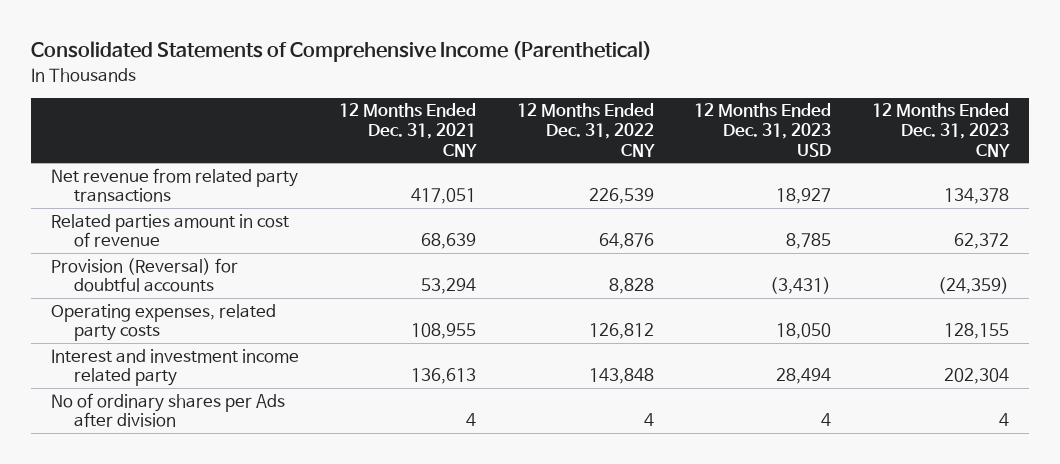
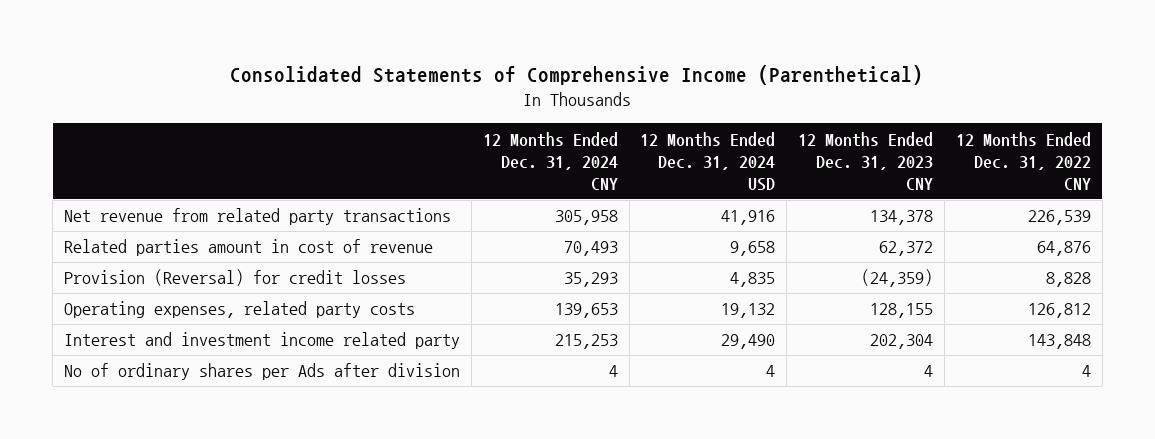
- | 12 Months Ended Dec. 31, 2021 CNY | 12 Months Ended Dec. 31, 2022 CNY | 12 Months Ended Dec. 31, 2023 USD | 12 Months Ended Dec. 31, 2023 CNY
+ | 12 Months Ended Dec. 31, 2024 CNY | 12 Months Ended Dec. 31, 2024 USD | 12 Months Ended Dec. 31, 2023 CNY | 12 Months Ended Dec. 31, 2022 CNY
- Provision (Reversal) for doubtful accounts | 53,294 | 8,828 | (3,431) | (24,359)
+ Provision (Reversal) for credit losses | 35,293 | 4,835 | (24,359) | 8,828

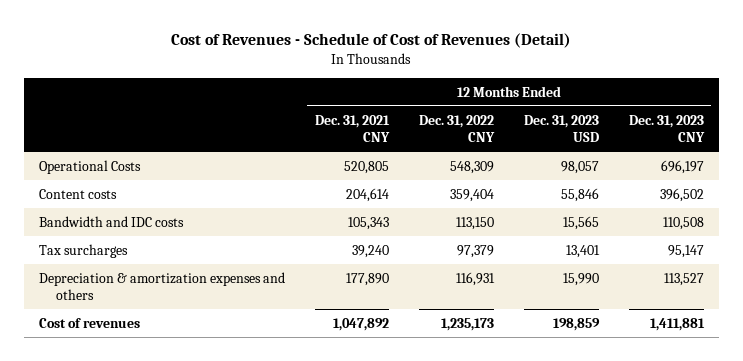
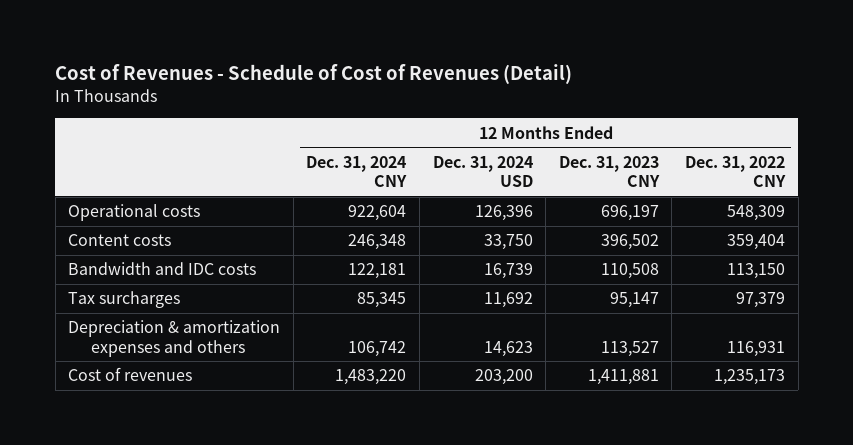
- | 12 Months Ended Dec. 31, 2021 CNY | 12 Months Ended Dec. 31, 2022 CNY | 12 Months Ended Dec. 31, 2023 USD | 12 Months Ended Dec. 31, 2023 CNY
+ | 12 Months Ended Dec. 31, 2024 CNY | 12 Months Ended Dec. 31, 2024 USD | 12 Months Ended Dec. 31, 2023 CNY | 12 Months Ended Dec. 31, 2022 CNY
- Operational Costs | 520,805 | 548,309 | 98,057 | 696,197
+ Operational costs | 922,604 | 126,396 | 696,197 | 548,309

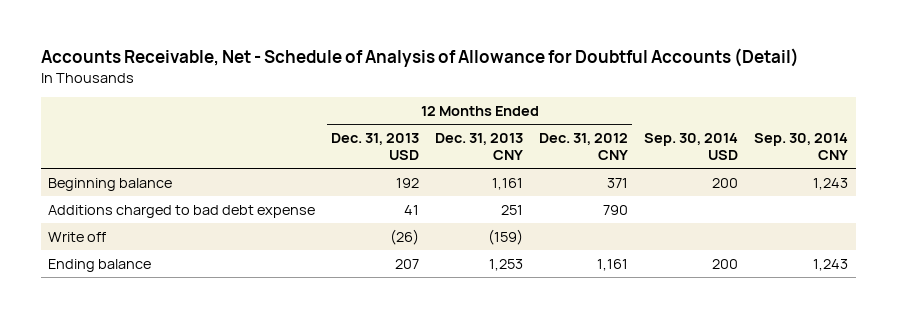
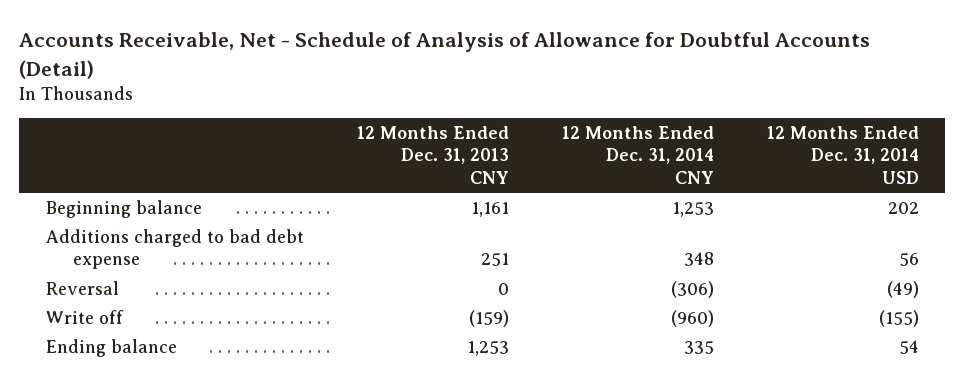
- | 12 Months Ended Dec. 31, 2013 USD | 12 Months Ended Dec. 31, 2013 CNY | 12 Months Ended Dec. 31, 2012 CNY | Sep. 30, 2014 USD | Sep. 30, 2014 CNY
+ | 12 Months Ended Dec. 31, 2013 CNY | 12 Months Ended Dec. 31, 2014 CNY | 12 Months Ended Dec. 31, 2014 USD
+ Reversal | 0 | (306) | (49)

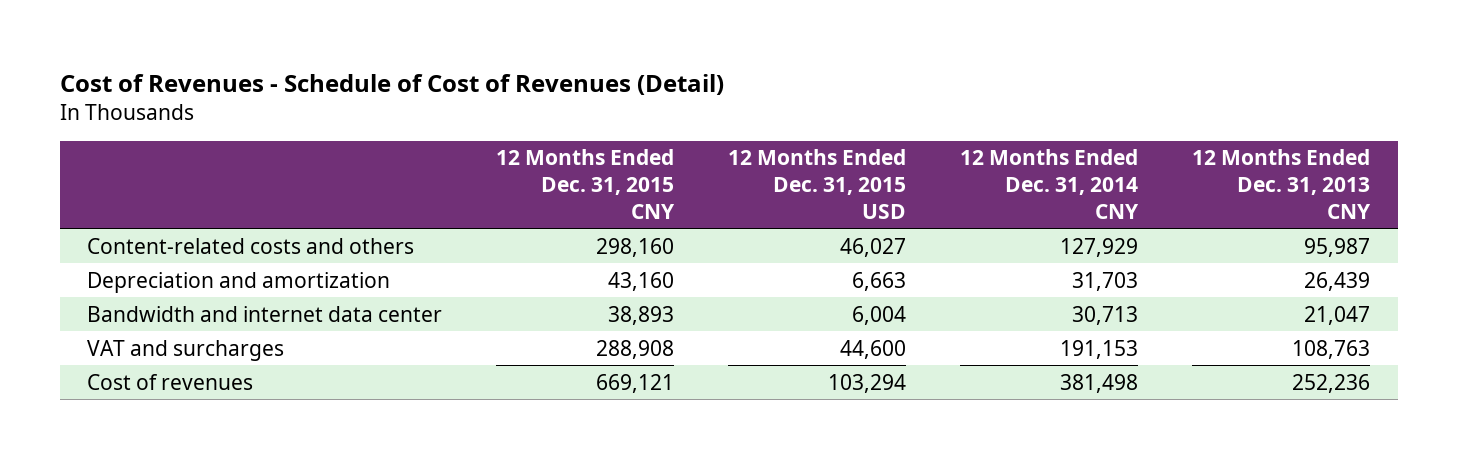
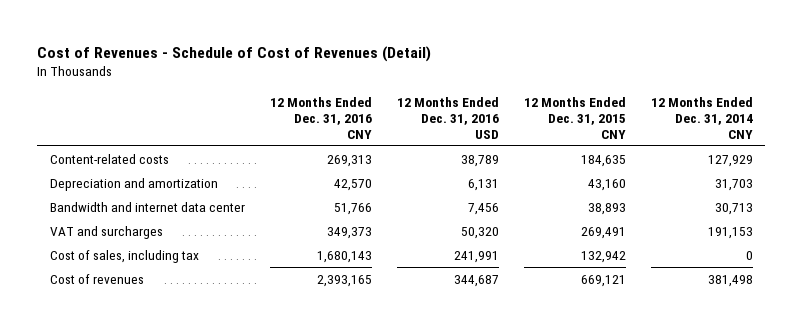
- | 12 Months Ended Dec. 31, 2015 CNY | 12 Months Ended Dec. 31, 2015 USD | 12 Months Ended Dec. 31, 2014 CNY | 12 Months Ended Dec. 31, 2013 CNY
+ | 12 Months Ended Dec. 31, 2016 CNY | 12 Months Ended Dec. 31, 2016 USD | 12 Months Ended Dec. 31, 2015 CNY | 12 Months Ended Dec. 31, 2014 CNY
- Content-related costs and others | 298,160 | 46,027 | 127,929 | 95,987
+ Content-related costs | 269,313 | 38,789 | 184,635 | 127,929
- VAT and surcharges | 288,908 | 44,600 | 191,153 | 108,763
+ VAT and surcharges | 349,373 | 50,320 | 269,491 | 191,153
+ Cost of sales, including tax | 1,680,143 | 241,991 | 132,942 | 0

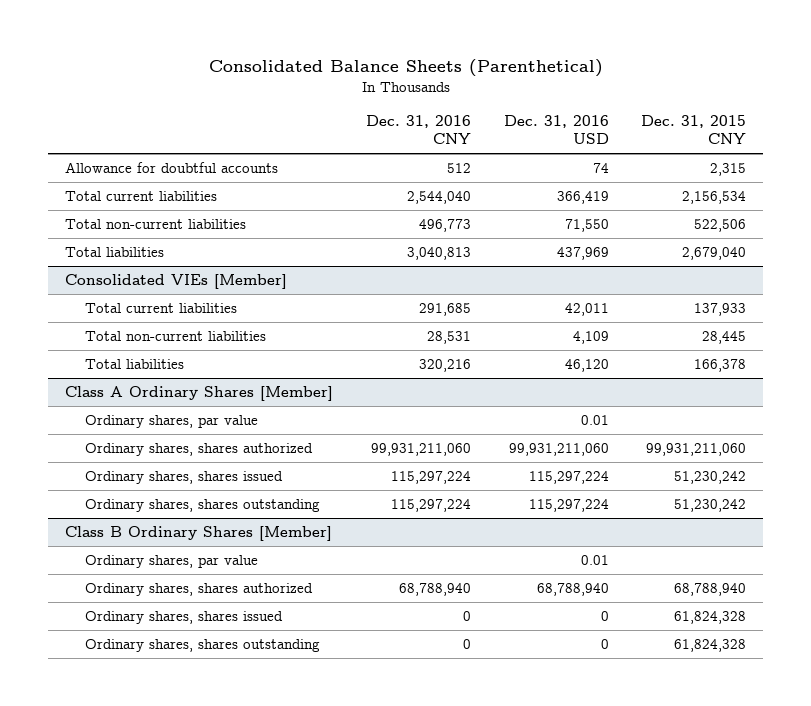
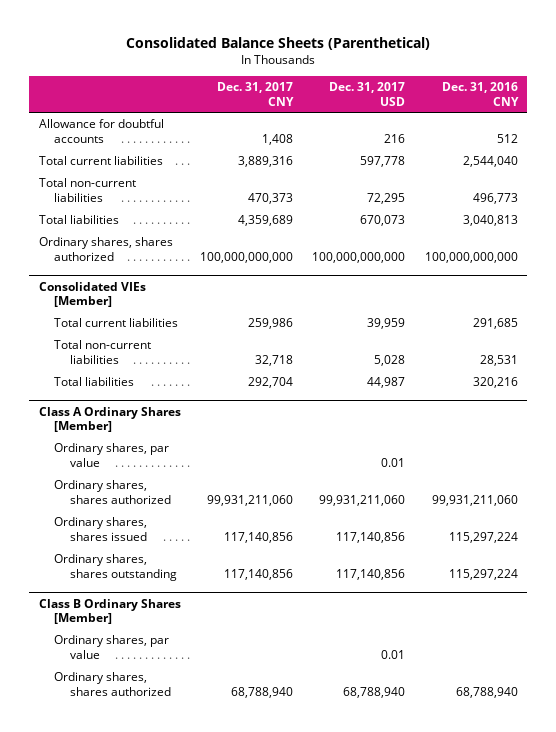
- | Dec. 31, 2016 CNY | Dec. 31, 2016 USD | Dec. 31, 2015 CNY
+ | Dec. 31, 2017 CNY | Dec. 31, 2017 USD | Dec. 31, 2016 CNY
+ Ordinary shares, shares authorized | 100,000,000,000 | 100,000,000,000 | 100,000,000,000
@ Class B Ordinary Shares [Member]
- Ordinary shares, shares issued | 0 | 0 | 61,824,328
- Ordinary shares, shares outstanding | 0 | 0 | 61,824,328

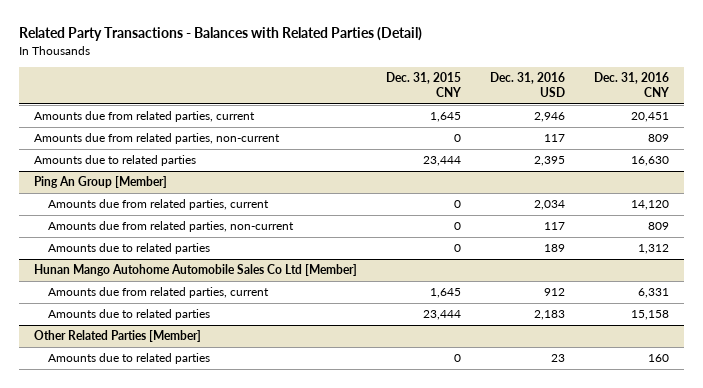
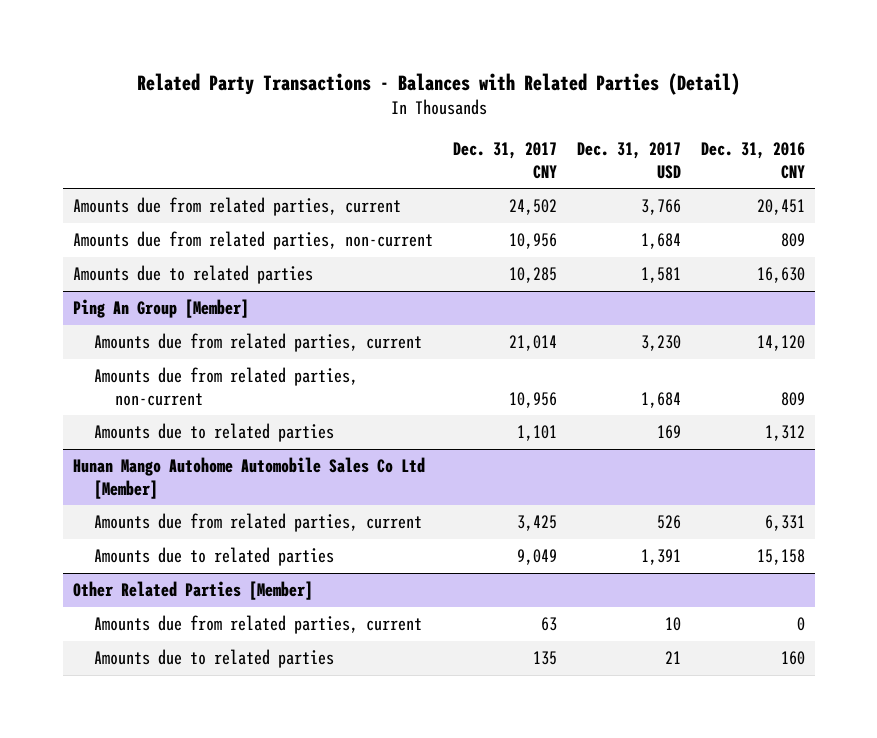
- | Dec. 31, 2015 CNY | Dec. 31, 2016 USD | Dec. 31, 2016 CNY
+ | Dec. 31, 2017 CNY | Dec. 31, 2017 USD | Dec. 31, 2016 CNY
@ Other Related Parties [Member]
+ Amounts due from related parties, current | 63 | 10 | 0

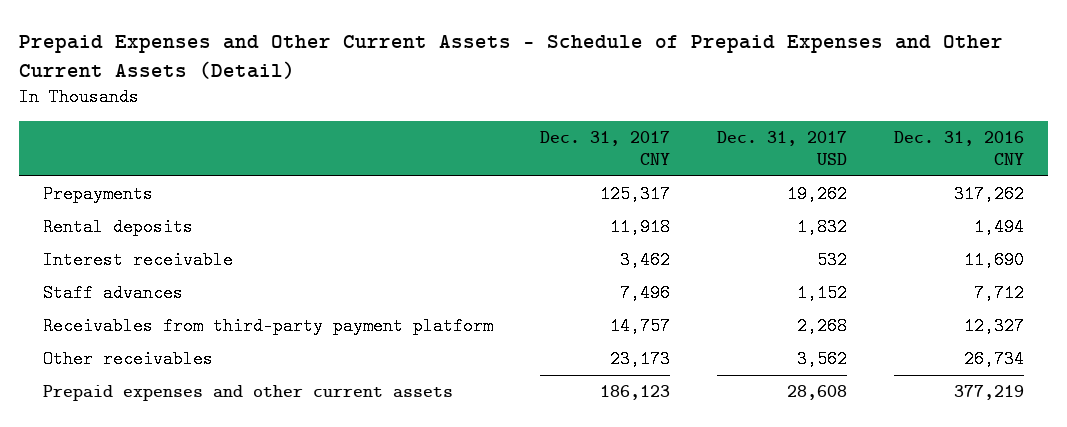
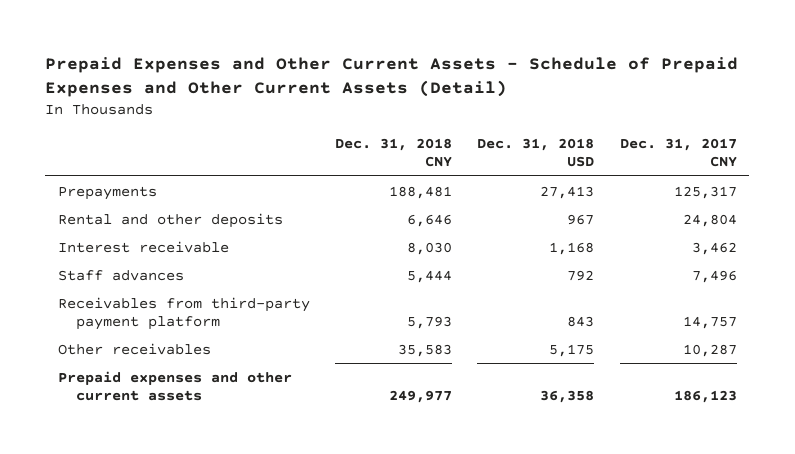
- | Dec. 31, 2017 CNY | Dec. 31, 2017 USD | Dec. 31, 2016 CNY
+ | Dec. 31, 2018 CNY | Dec. 31, 2018 USD | Dec. 31, 2017 CNY
- Rental deposits | 11,918 | 1,832 | 1,494
+ Rental and other deposits | 6,646 | 967 | 24,804
- Other receivables | 23,173 | 3,562 | 26,734
+ Other receivables | 35,583 | 5,175 | 10,287

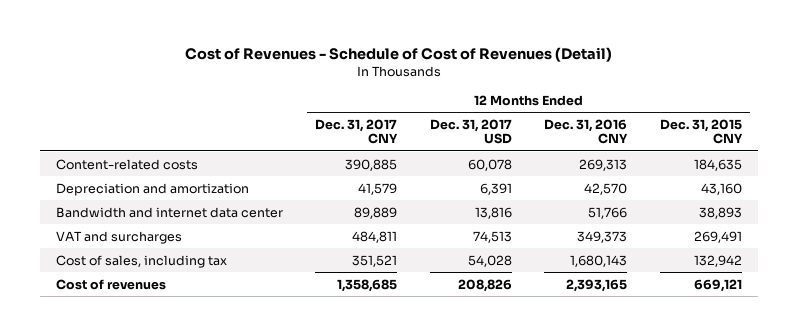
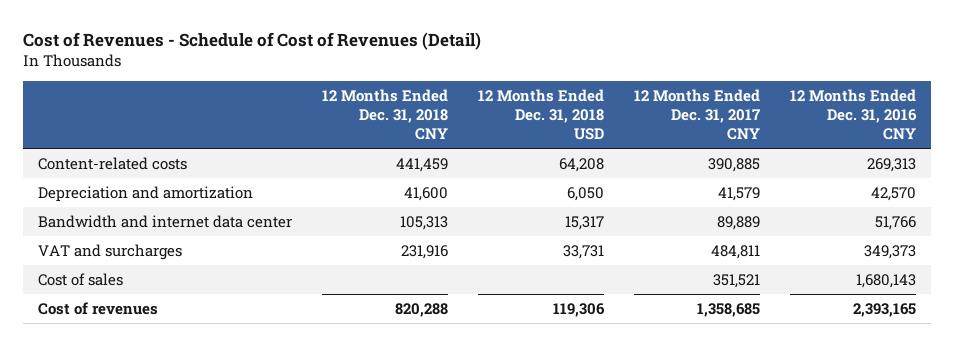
- | 12 Months Ended Dec. 31, 2017 CNY | 12 Months Ended Dec. 31, 2017 USD | 12 Months Ended Dec. 31, 2016 CNY | 12 Months Ended Dec. 31, 2015 CNY
+ | 12 Months Ended Dec. 31, 2018 CNY | 12 Months Ended Dec. 31, 2018 USD | 12 Months Ended Dec. 31, 2017 CNY | 12 Months Ended Dec. 31, 2016 CNY
- Cost of sales, including tax | 351,521 | 54,028 | 1,680,143 | 132,942
+ Cost of sales | | | 351,521 | 1,680,143

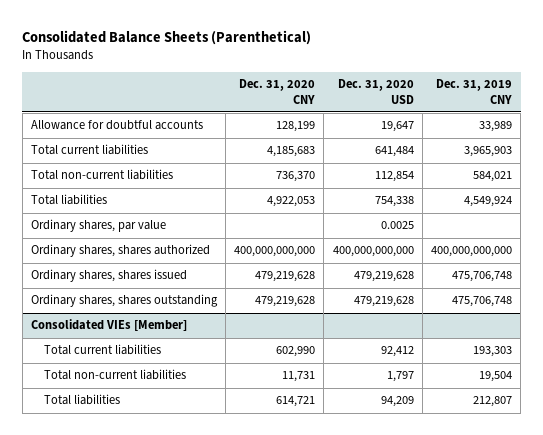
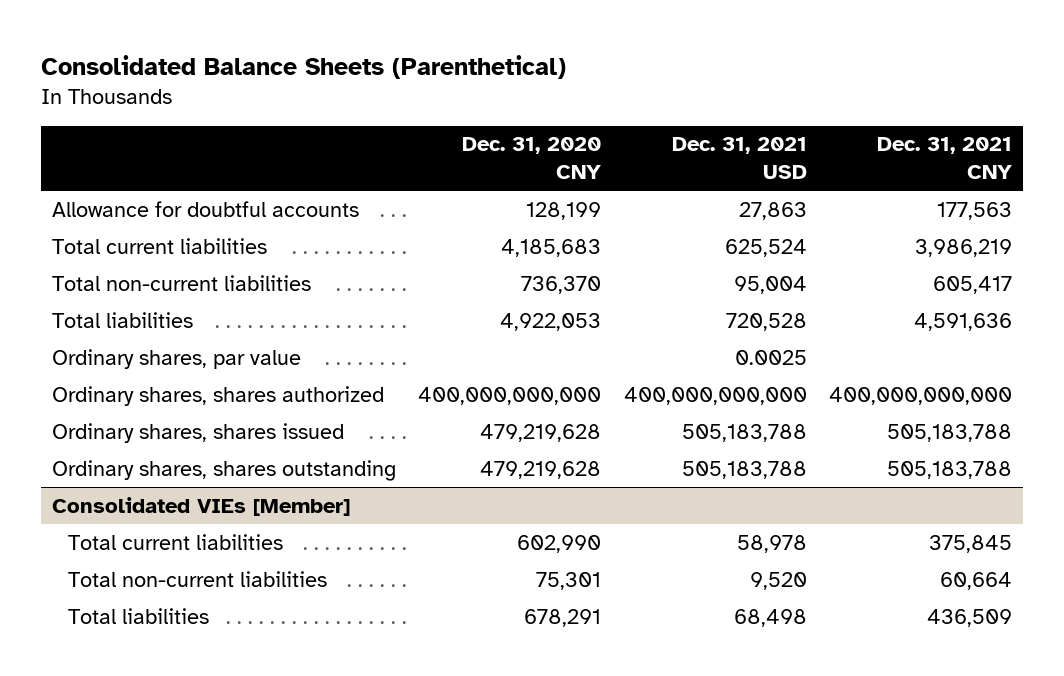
- | Dec. 31, 2020 CNY | Dec. 31, 2020 USD | Dec. 31, 2019 CNY
+ | Dec. 31, 2020 CNY | Dec. 31, 2021 USD | Dec. 31, 2021 CNY
@ Consolidated VIEs [Member]
- Total non-current liabilities | 11,731 | 1,797 | 19,504
- Total liabilities | 614,721 | 94,209 | 212,807
+ Total non-current liabilities | 75,301 | 9,520 | 60,664
+ Total liabilities | 678,291 | 68,498 | 436,509

